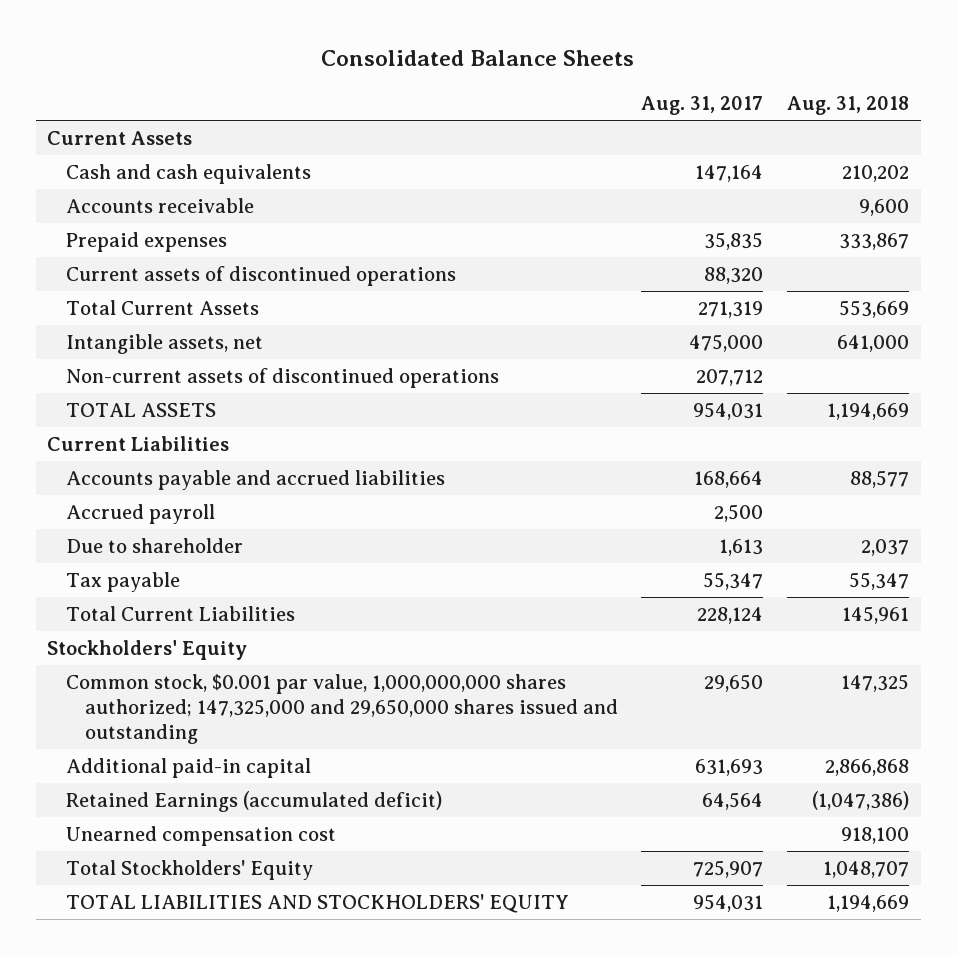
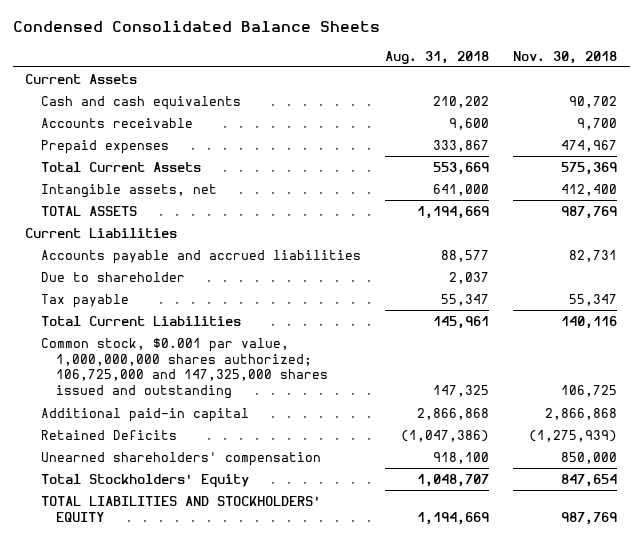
- Consolidated Balance Sheets
+ Condensed Consolidated Balance Sheets
- | Aug. 31, 2017 | Aug. 31, 2018
+ | Aug. 31, 2018 | Nov. 30, 2018
- Current assets of discontinued operations | 88,320 |
- Non-current assets of discontinued operations | 207,712 |
- Accrued payroll | 2,500 |
- Stockholders' Equity
- Common stock, $0.001 par value, 1,000,000,000 shares authorized; 147,325,000 and 29,650,000 shares issued and outstanding | 29,650 | 147,325
+ Common stock, $0.001 par value, 1,000,000,000 shares authorized; 106,725,000 and 147,325,000 shares issued and outstanding | 147,325 | 106,725
- Retained Earnings (accumulated deficit) | 64,564 | (1,047,386)
- Unearned compensation cost | | 918,100
+ Retained Deficits | (1,047,386) | (1,275,939)
+ Unearned shareholders' compensation | 918,100 | 850,000

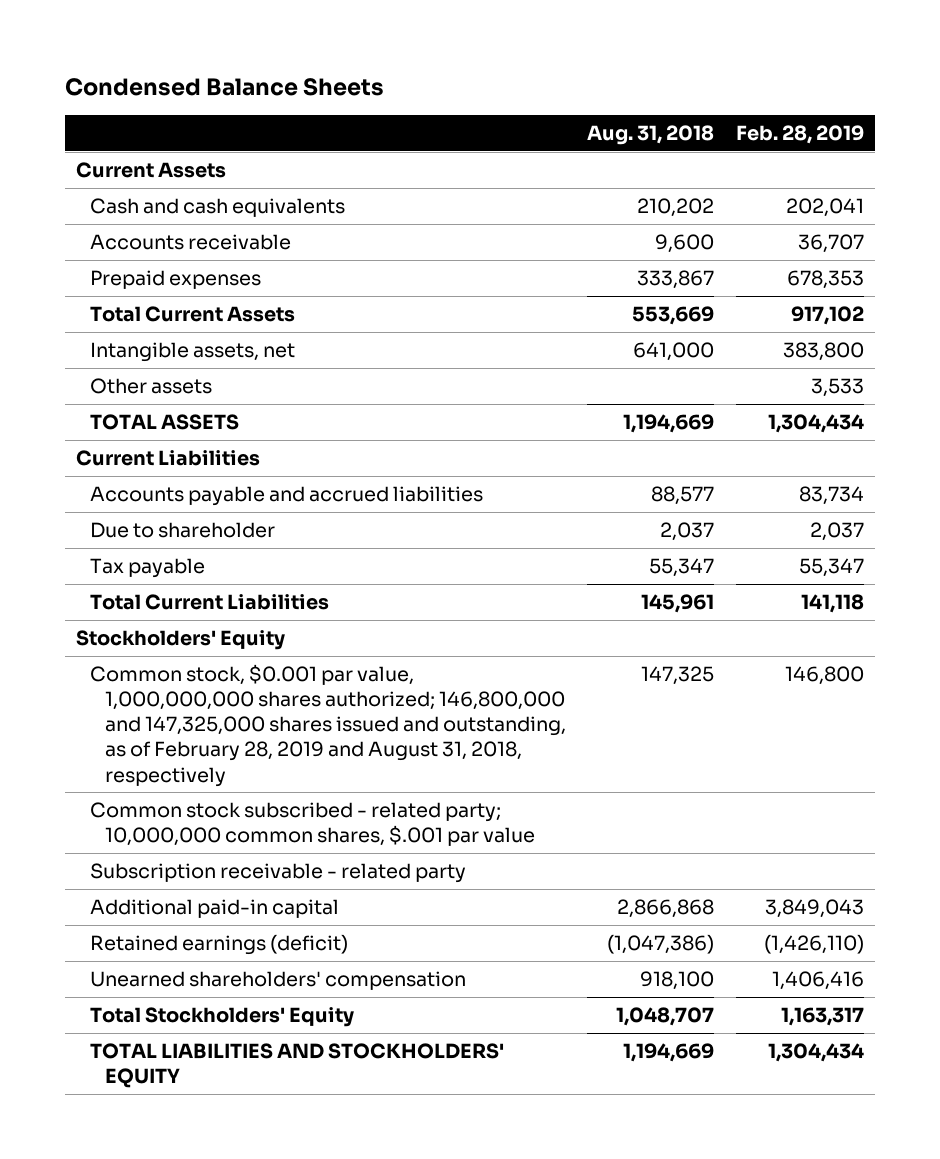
- Condensed Consolidated Balance Sheets
+ Condensed Balance Sheets
- | Aug. 31, 2018 | Nov. 30, 2018
+ | Aug. 31, 2018 | Feb. 28, 2019
+ Other assets | | 3,533
- Common stock, $0.001 par value, 1,000,000,000 shares authorized; 106,725,000 and 147,325,000 shares issued and outstanding | 147,325 | 106,725
+ Stockholders' Equity
+ Common stock, $0.001 par value, 1,000,000,000 shares authorized; 146,800,000 and 147,325,000 shares issued and outstanding, as of February 28, 2019 and August 31, 2018, respectively | 147,325 | 146,800
+ Common stock subscribed - related party; 10,000,000 common shares, $.001 par value
+ Subscription receivable - related party
- Retained Deficits | (1,047,386) | (1,275,939)
+ Retained earnings (deficit) | (1,047,386) | (1,426,110)

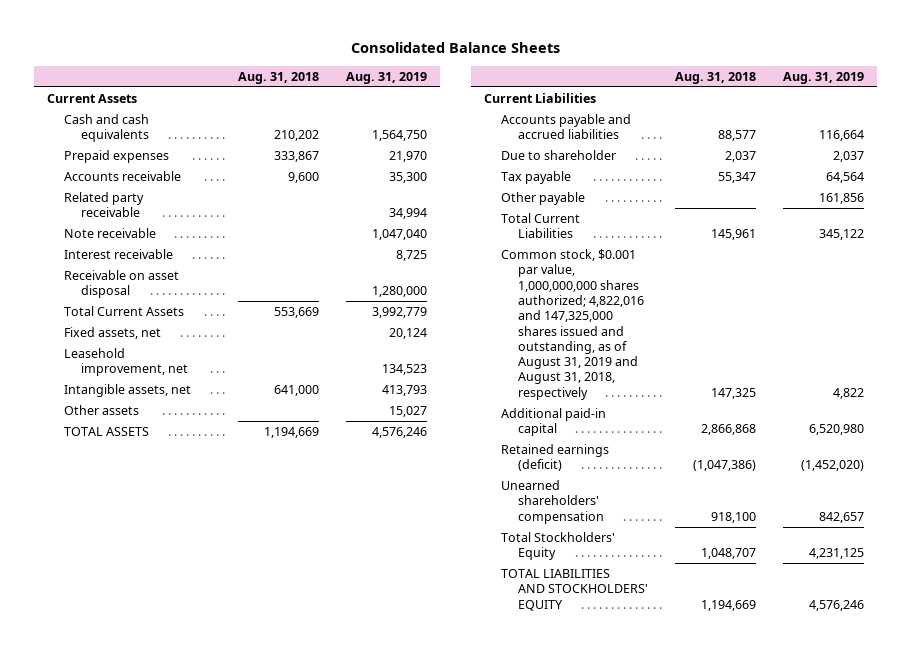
- Condensed Balance Sheets
+ Consolidated Balance Sheets
- | Aug. 31, 2018 | Feb. 28, 2019
+ | Aug. 31, 2018 | Aug. 31, 2019
moved down: Accounts receivable | 9,600 | 35,300
+ Related party receivable | | 34,994
+ Note receivable | | 1,047,040
+ Interest receivable | | 8,725
+ Receivable on asset disposal | | 1,280,000
+ Fixed assets, net | | 20,124
+ Leasehold improvement, net | | 134,523
+ Other payable | | 161,856
- Stockholders' Equity
- Common stock, $0.001 par value, 1,000,000,000 shares authorized; 146,800,000 and 147,325,000 shares issued and outstanding, as of February 28, 2019 and August 31, 2018, respectively | 147,325 | 146,800
- Common stock subscribed - related party; 10,000,000 common shares, $.001 par value
- Subscription receivable - related party
+ Common stock, $0.001 par value, 1,000,000,000 shares authorized; 4,822,016 and 147,325,000 shares issued and outstanding, as of August 31, 2019 and August 31, 2018, respectively | 147,325 | 4,822

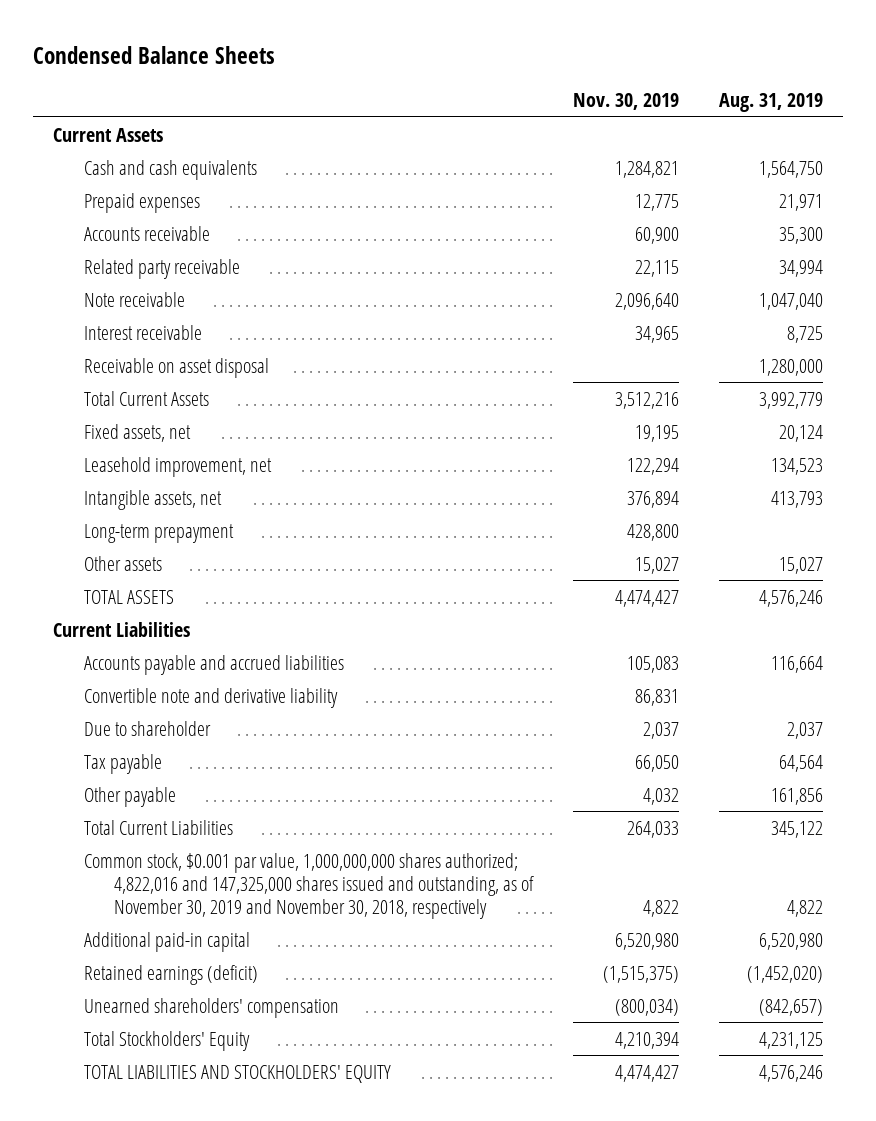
- Consolidated Balance Sheets
+ Condensed Balance Sheets
- | Aug. 31, 2018 | Aug. 31, 2019
+ | Nov. 30, 2019 | Aug. 31, 2019
- Prepaid expenses | 333,867 | 21,970
+ Prepaid expenses | 12,775 | 21,971
+ Long-term prepayment | 428,800 |
+ Convertible note and derivative liability | 86,831 |
- Common stock, $0.001 par value, 1,000,000,000 shares authorized; 4,822,016 and 147,325,000 shares issued and outstanding, as of August 31, 2019 and August 31, 2018, respectively | 147,325 | 4,822
+ Common stock, $0.001 par value, 1,000,000,000 shares authorized; 4,822,016 and 147,325,000 shares issued and outstanding, as of November 30, 2019 and November 30, 2018, respectively | 4,822 | 4,822
- Unearned shareholders' compensation | 918,100 | 842,657
+ Unearned shareholders' compensation | (800,034) | (842,657)

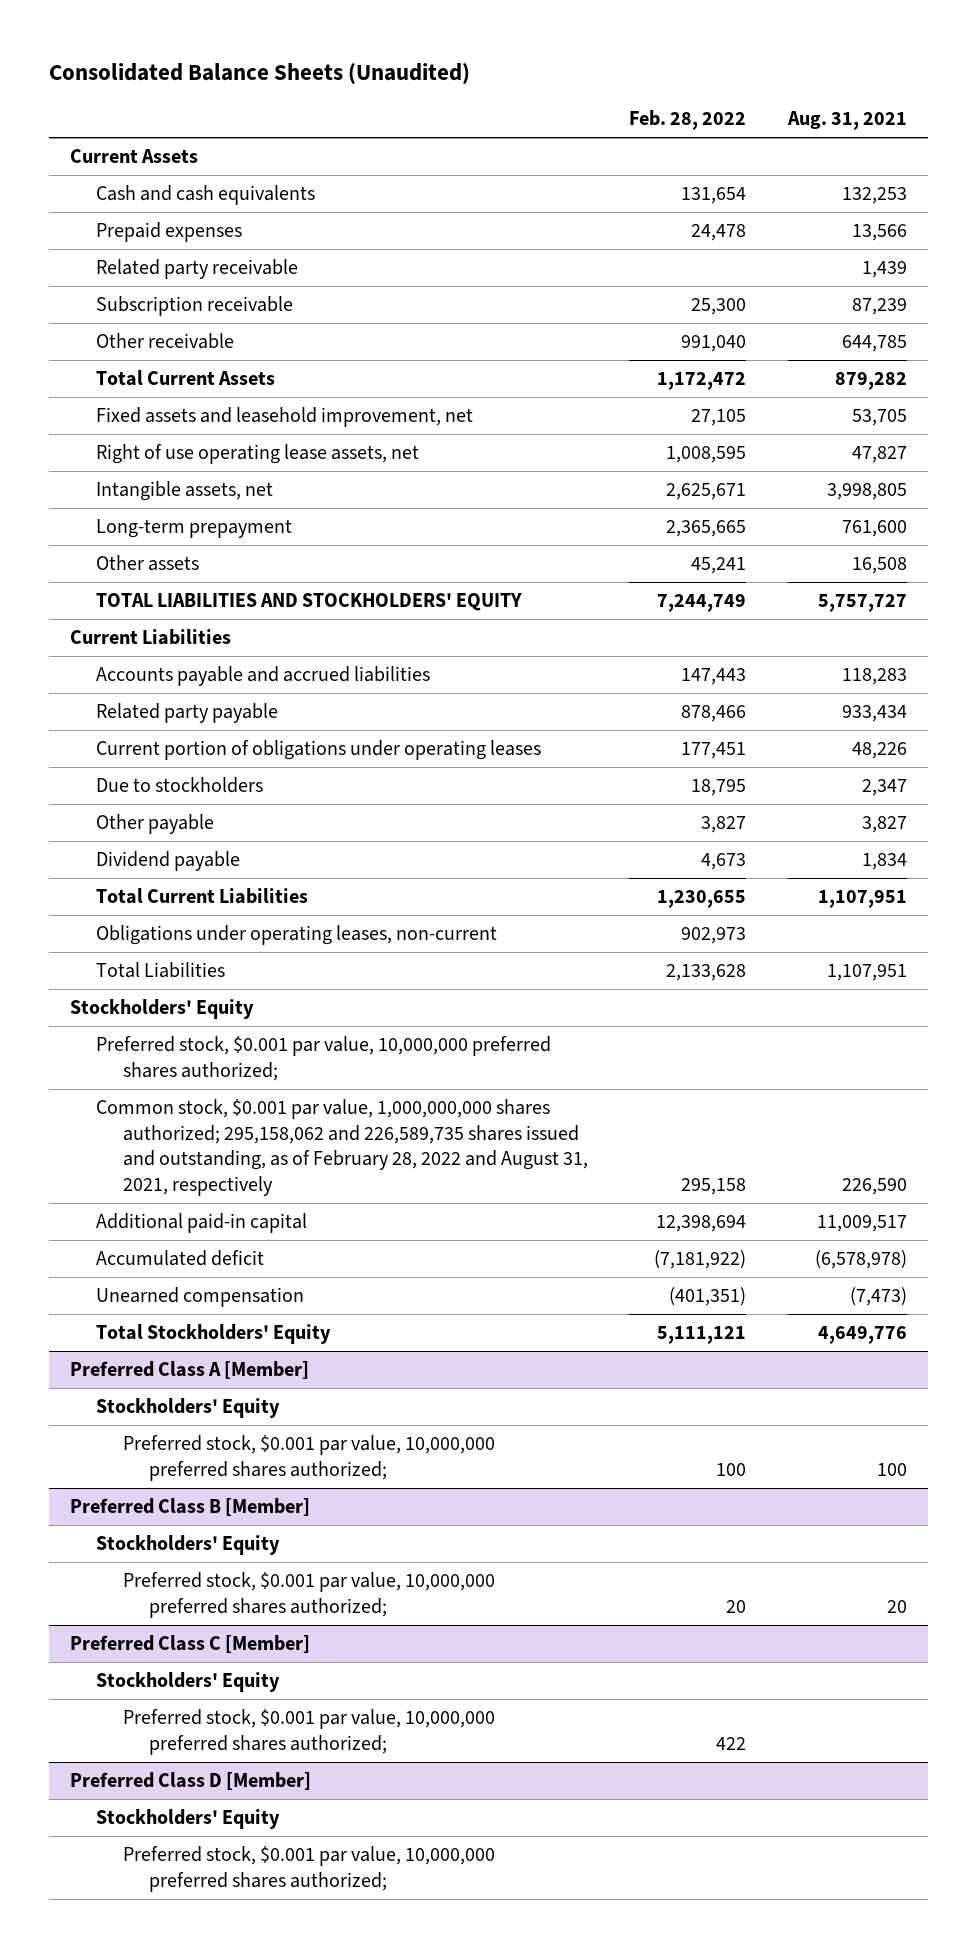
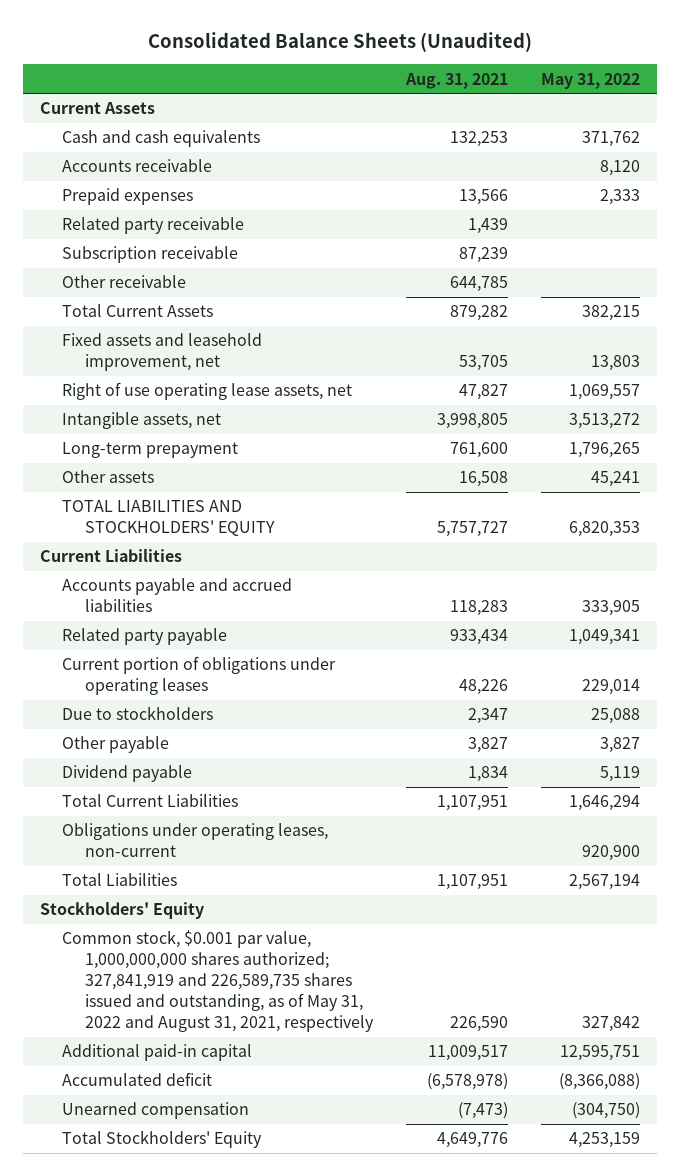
- | Feb. 28, 2022 | Aug. 31, 2021
+ | Aug. 31, 2021 | May 31, 2022
+ Accounts receivable | | 8,120
- Preferred stock, $0.001 par value, 10,000,000 preferred shares authorized;
- Common stock, $0.001 par value, 1,000,000,000 shares authorized; 295,158,062 and 226,589,735 shares issued and outstanding, as of February 28, 2022 and August 31, 2021, respectively | 295,158 | 226,590
+ Common stock, $0.001 par value, 1,000,000,000 shares authorized; 327,841,919 and 226,589,735 shares issued and outstanding, as of May 31, 2022 and August 31, 2021, respectively | 226,590 | 327,842
- Preferred Class A [Member]
- Stockholders' Equity
- Preferred stock, $0.001 par value, 10,000,000 preferred shares authorized; | 100 | 100
- Preferred Class B [Member]
- Stockholders' Equity
- Preferred stock, $0.001 par value, 10,000,000 preferred shares authorized; | 20 | 20
- Preferred Class C [Member]
- Stockholders' Equity
- Preferred stock, $0.001 par value, 10,000,000 preferred shares authorized; | 422 |
- Preferred Class D [Member]
- Stockholders' Equity
- Preferred stock, $0.001 par value, 10,000,000 preferred shares authorized;

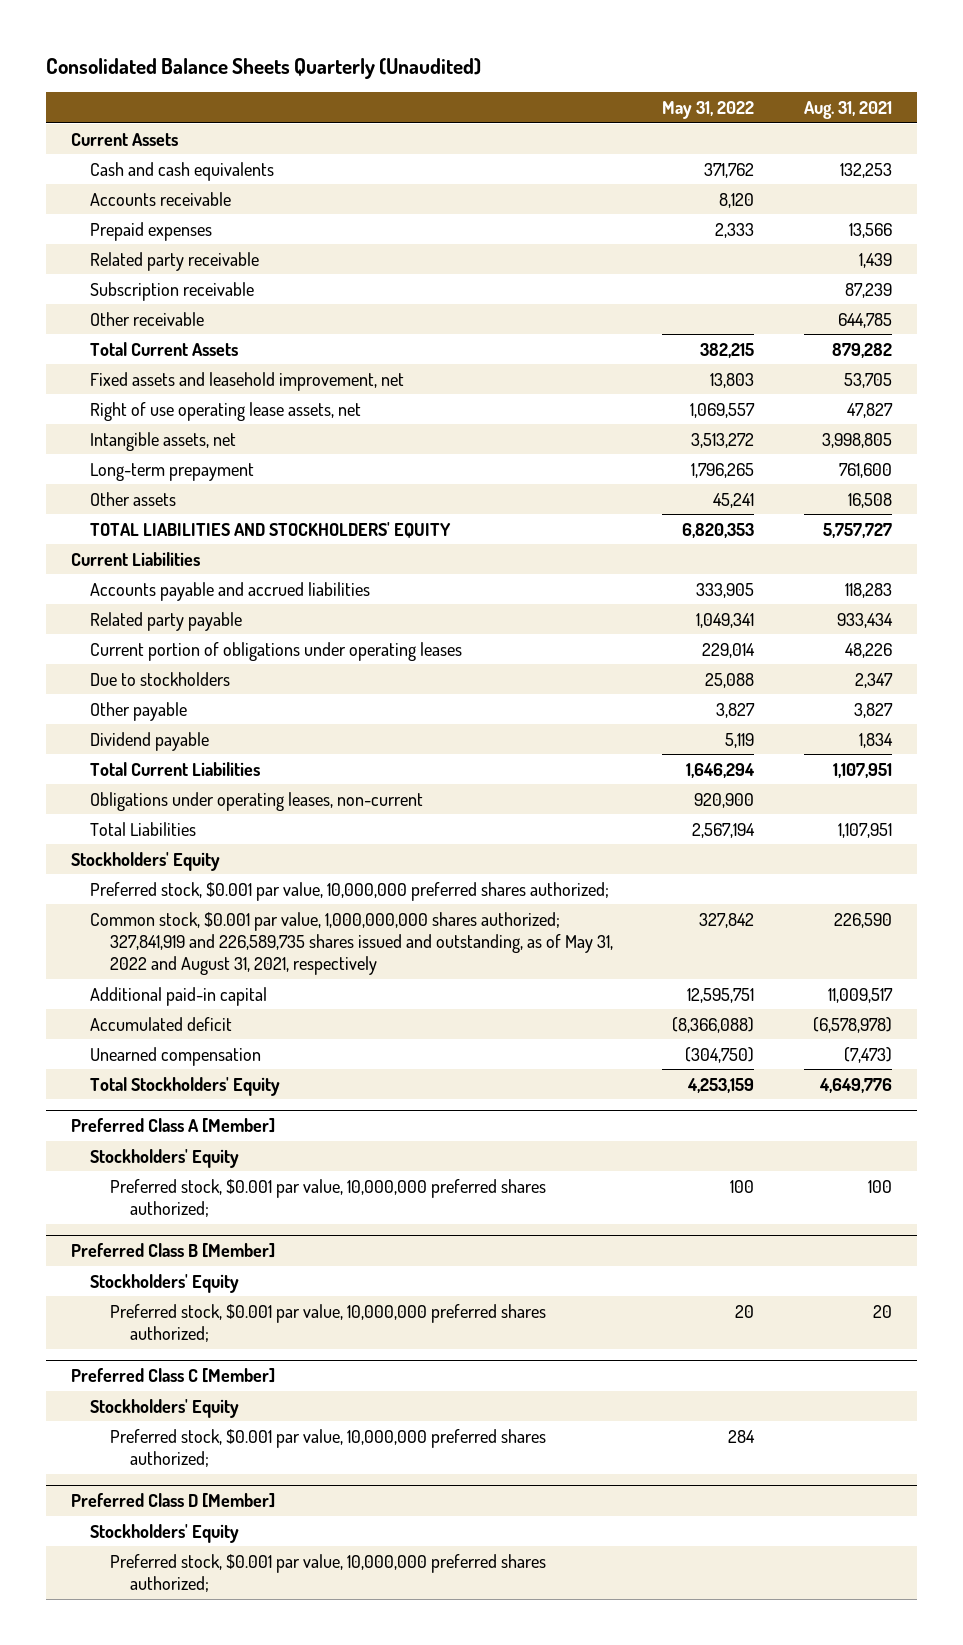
- Consolidated Balance Sheets (Unaudited)
+ Consolidated Balance Sheets Quarterly (Unaudited)
- | Aug. 31, 2021 | May 31, 2022
+ | May 31, 2022 | Aug. 31, 2021
+ Preferred stock, $0.001 par value, 10,000,000 preferred shares authorized;
+ Preferred Class A [Member]
+ Stockholders' Equity
+ Preferred stock, $0.001 par value, 10,000,000 preferred shares authorized; | 100 | 100
+ Preferred Class B [Member]
+ Stockholders' Equity
+ Preferred stock, $0.001 par value, 10,000,000 preferred shares authorized; | 20 | 20
+ Preferred Class C [Member]
+ Stockholders' Equity
+ Preferred stock, $0.001 par value, 10,000,000 preferred shares authorized; | 284 |
+ Preferred Class D [Member]
+ Stockholders' Equity
+ Preferred stock, $0.001 par value, 10,000,000 preferred shares authorized;

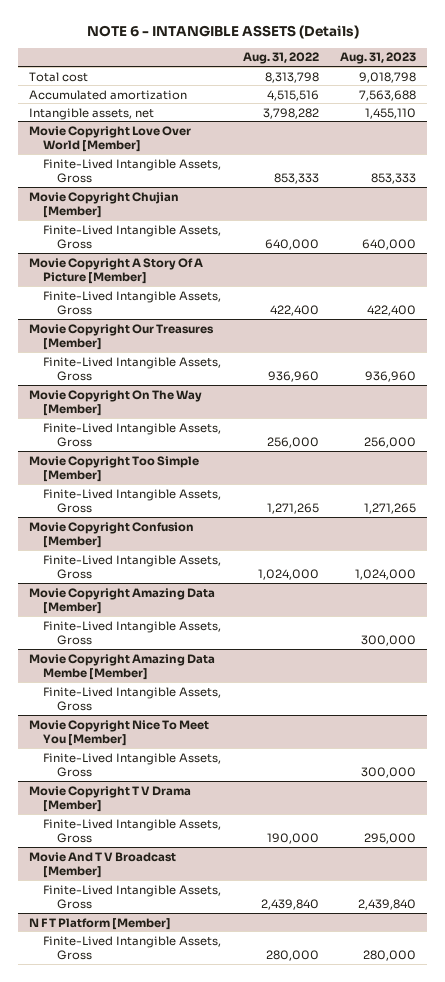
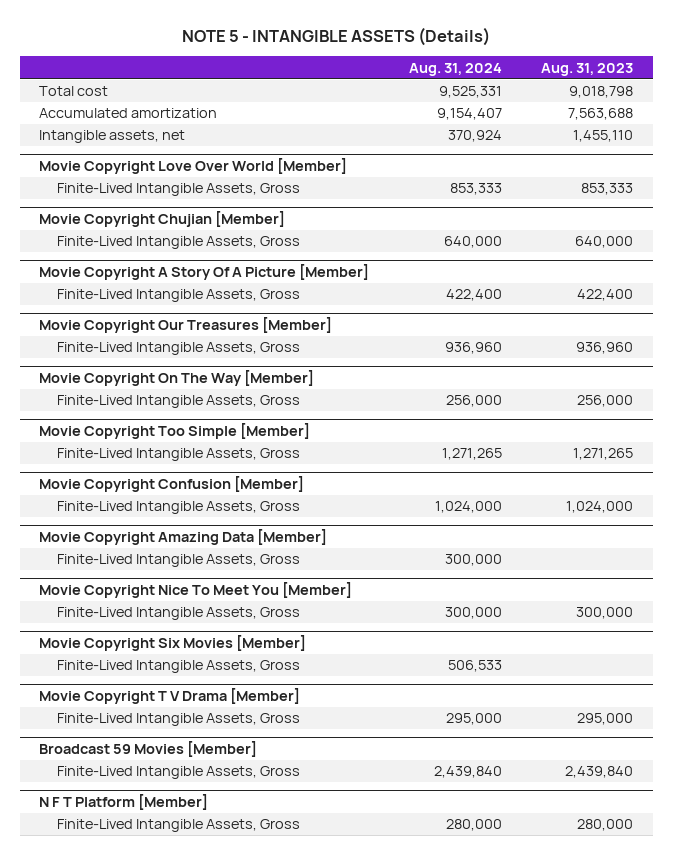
- NOTE 6 - INTANGIBLE ASSETS (Details)
+ NOTE 5 - INTANGIBLE ASSETS (Details)
- | Aug. 31, 2022 | Aug. 31, 2023
+ | Aug. 31, 2024 | Aug. 31, 2023
@ Movie Copyright Amazing Data [Member]
- Finite-Lived Intangible Assets, Gross | | 300,000
- Movie Copyright Amazing Data Membe [Member]
+ Movie Copyright Six Movies [Member]
+ Finite-Lived Intangible Assets, Gross | 506,533 |
- Movie And T V Broadcast [Member]
+ Broadcast 59 Movies [Member]

